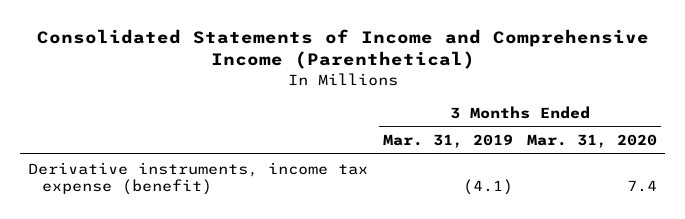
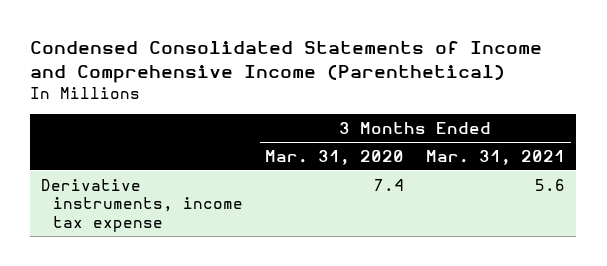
- Consolidated Statements of Income and Comprehensive Income (Parenthetical)
+ Condensed Consolidated Statements of Income and Comprehensive Income (Parenthetical)
- | 3 Months Ended Mar. 31, 2019 | 3 Months Ended Mar. 31, 2020
+ | 3 Months Ended Mar. 31, 2020 | 3 Months Ended Mar. 31, 2021
- Derivative instruments, income tax expense (benefit) | (4.1) | 7.4
+ Derivative instruments, income tax expense | 7.4 | 5.6

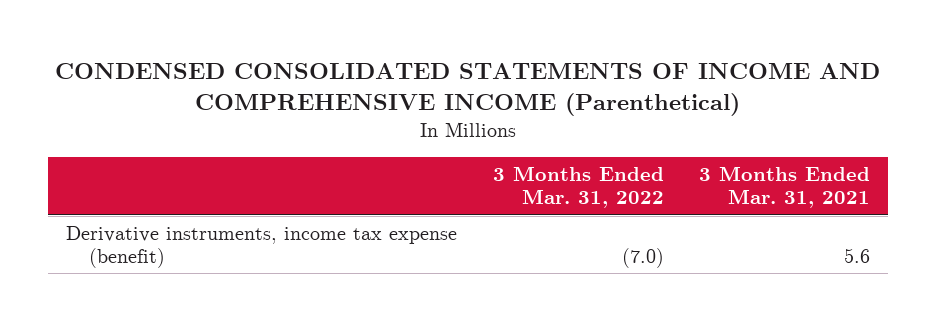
- Condensed Consolidated Statements of Income and Comprehensive Income (Parenthetical)
+ CONDENSED CONSOLIDATED STATEMENTS OF INCOME AND COMPREHENSIVE INCOME (Parenthetical)
- | 3 Months Ended Mar. 31, 2020 | 3 Months Ended Mar. 31, 2021
+ | 3 Months Ended Mar. 31, 2022 | 3 Months Ended Mar. 31, 2021
- Derivative instruments, income tax expense | 7.4 | 5.6
+ Derivative instruments, income tax expense (benefit) | (7.0) | 5.6

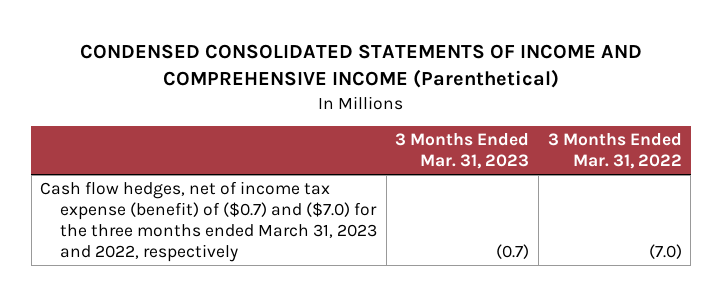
- | 3 Months Ended Mar. 31, 2022 | 3 Months Ended Mar. 31, 2021
+ | 3 Months Ended Mar. 31, 2023 | 3 Months Ended Mar. 31, 2022
- Derivative instruments, income tax expense (benefit) | (7.0) | 5.6
+ Cash flow hedges, net of income tax expense (benefit) of ($0.7) and ($7.0) for the three months ended March 31, 2023 and 2022, respectively | (0.7) | (7.0)

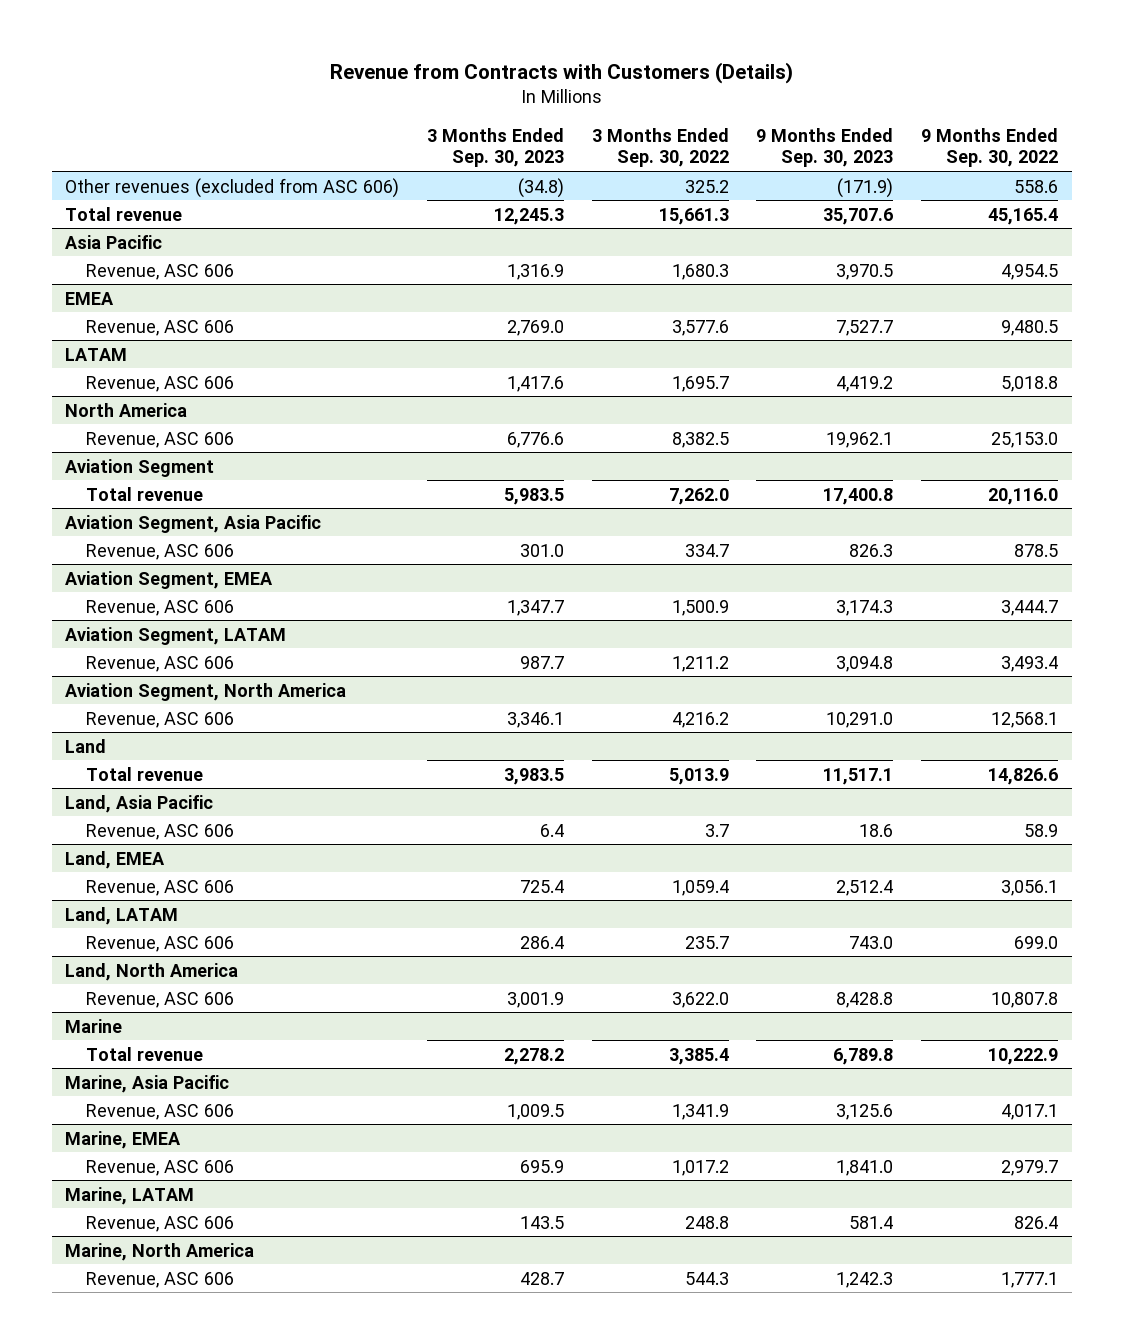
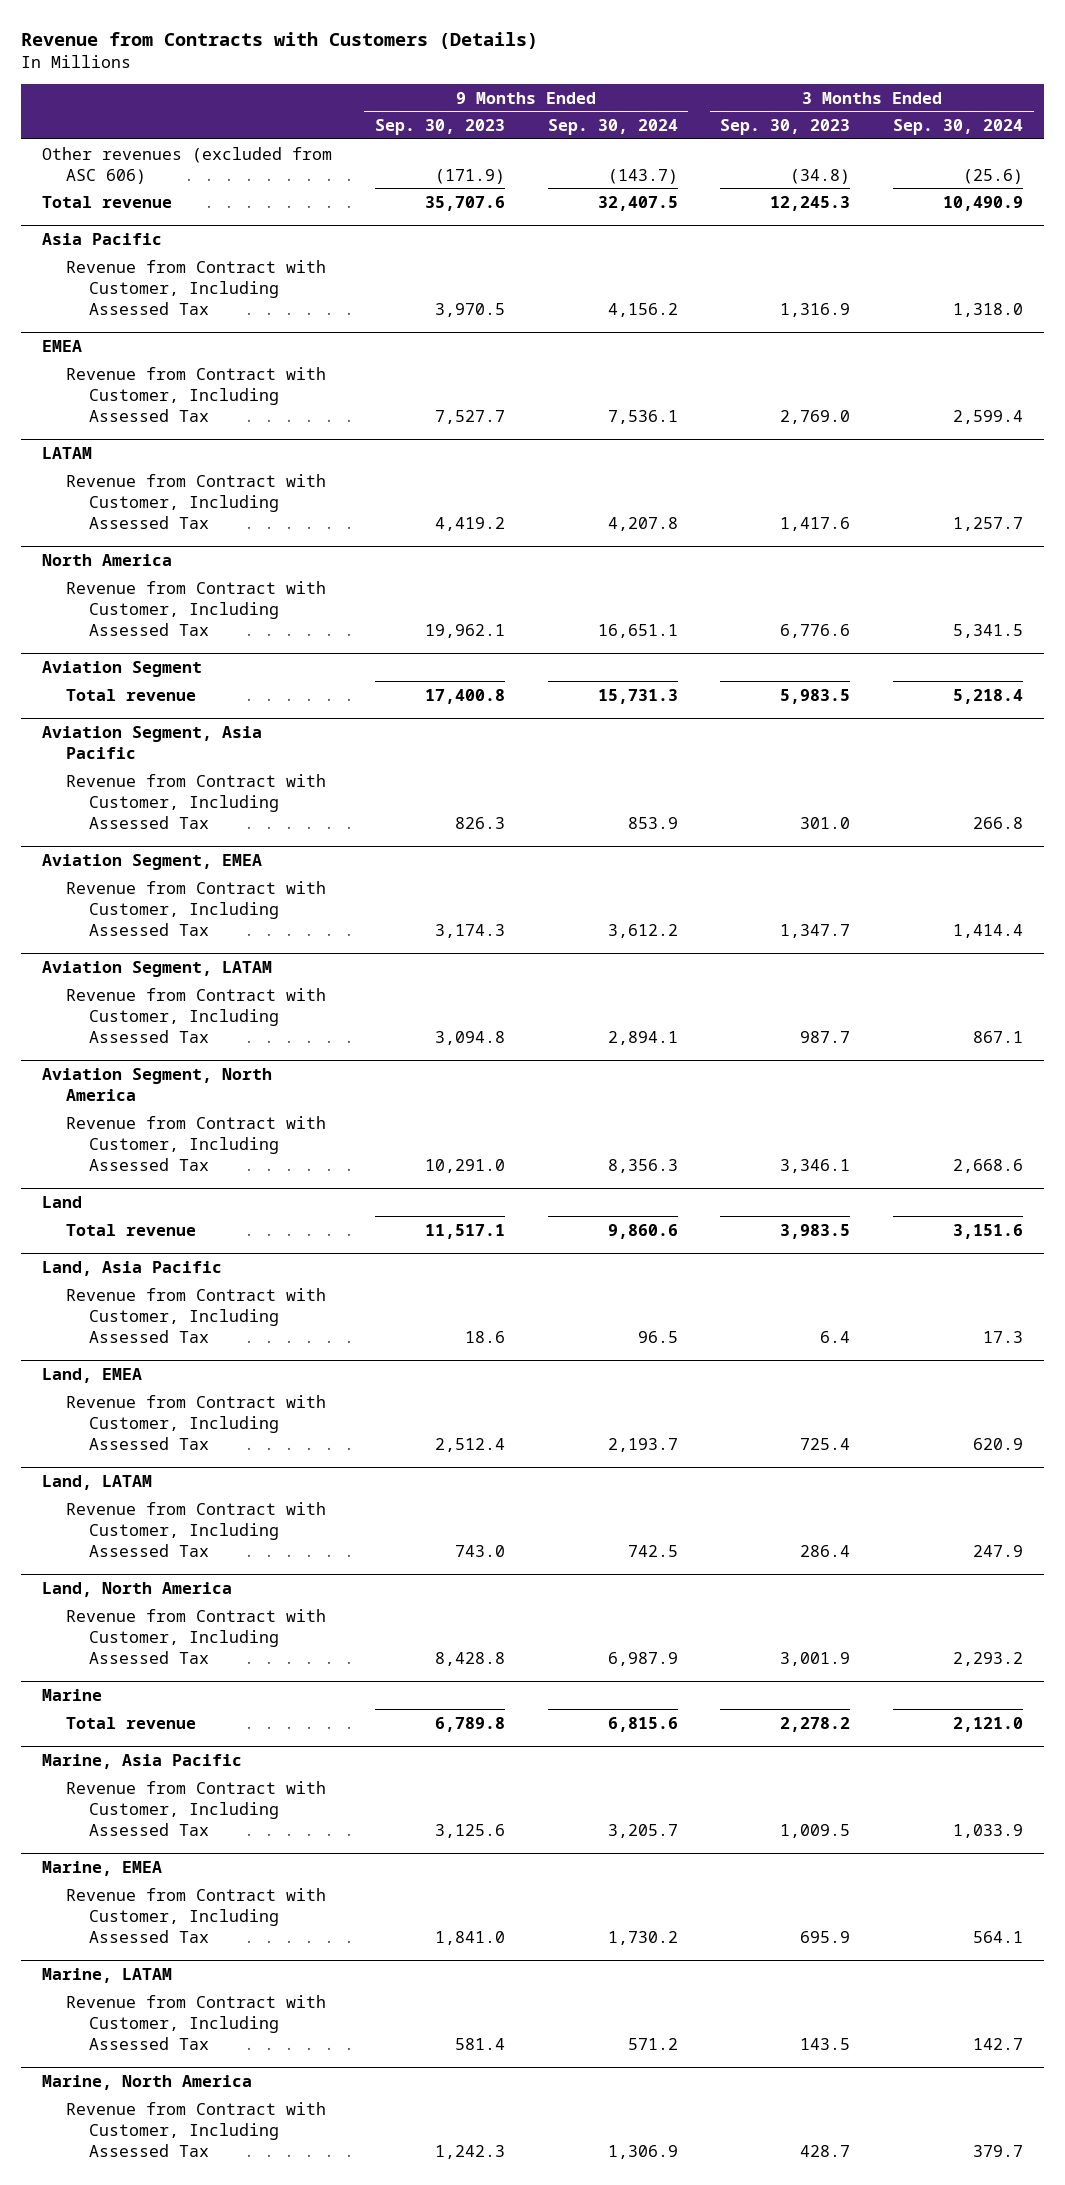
- | 3 Months Ended Sep. 30, 2023 | 3 Months Ended Sep. 30, 2022 | 9 Months Ended Sep. 30, 2023 | 9 Months Ended Sep. 30, 2022
+ | 9 Months Ended Sep. 30, 2023 | 9 Months Ended Sep. 30, 2024 | 3 Months Ended Sep. 30, 2023 | 3 Months Ended Sep. 30, 2024
@ Asia Pacific
- Revenue, ASC 606 | 1,316.9 | 1,680.3 | 3,970.5 | 4,954.5
+ Revenue from Contract with Customer, Including Assessed Tax | 3,970.5 | 4,156.2 | 1,316.9 | 1,318.0
@ EMEA
- Revenue, ASC 606 | 2,769.0 | 3,577.6 | 7,527.7 | 9,480.5
+ Revenue from Contract with Customer, Including Assessed Tax | 7,527.7 | 7,536.1 | 2,769.0 | 2,599.4
@ LATAM
- Revenue, ASC 606 | 1,417.6 | 1,695.7 | 4,419.2 | 5,018.8
+ Revenue from Contract with Customer, Including Assessed Tax | 4,419.2 | 4,207.8 | 1,417.6 | 1,257.7
@ North America
- Revenue, ASC 606 | 6,776.6 | 8,382.5 | 19,962.1 | 25,153.0
+ Revenue from Contract with Customer, Including Assessed Tax | 19,962.1 | 16,651.1 | 6,776.6 | 5,341.5
@ Aviation Segment, Asia Pacific
- Revenue, ASC 606 | 301.0 | 334.7 | 826.3 | 878.5
+ Revenue from Contract with Customer, Including Assessed Tax | 826.3 | 853.9 | 301.0 | 266.8
@ Aviation Segment, EMEA
- Revenue, ASC 606 | 1,347.7 | 1,500.9 | 3,174.3 | 3,444.7
+ Revenue from Contract with Customer, Including Assessed Tax | 3,174.3 | 3,612.2 | 1,347.7 | 1,414.4
@ Aviation Segment, LATAM
- Revenue, ASC 606 | 987.7 | 1,211.2 | 3,094.8 | 3,493.4
+ Revenue from Contract with Customer, Including Assessed Tax | 3,094.8 | 2,894.1 | 987.7 | 867.1
@ Aviation Segment, North America
- Revenue, ASC 606 | 3,346.1 | 4,216.2 | 10,291.0 | 12,568.1
+ Revenue from Contract with Customer, Including Assessed Tax | 10,291.0 | 8,356.3 | 3,346.1 | 2,668.6
@ Land, Asia Pacific
- Revenue, ASC 606 | 6.4 | 3.7 | 18.6 | 58.9
+ Revenue from Contract with Customer, Including Assessed Tax | 18.6 | 96.5 | 6.4 | 17.3
@ Land, EMEA
- Revenue, ASC 606 | 725.4 | 1,059.4 | 2,512.4 | 3,056.1
+ Revenue from Contract with Customer, Including Assessed Tax | 2,512.4 | 2,193.7 | 725.4 | 620.9
@ Land, LATAM
- Revenue, ASC 606 | 286.4 | 235.7 | 743.0 | 699.0
+ Revenue from Contract with Customer, Including Assessed Tax | 743.0 | 742.5 | 286.4 | 247.9
@ Land, North America
- Revenue, ASC 606 | 3,001.9 | 3,622.0 | 8,428.8 | 10,807.8
+ Revenue from Contract with Customer, Including Assessed Tax | 8,428.8 | 6,987.9 | 3,001.9 | 2,293.2
@ Marine, Asia Pacific
- Revenue, ASC 606 | 1,009.5 | 1,341.9 | 3,125.6 | 4,017.1
+ Revenue from Contract with Customer, Including Assessed Tax | 3,125.6 | 3,205.7 | 1,009.5 | 1,033.9
@ Marine, EMEA
- Revenue, ASC 606 | 695.9 | 1,017.2 | 1,841.0 | 2,979.7
+ Revenue from Contract with Customer, Including Assessed Tax | 1,841.0 | 1,730.2 | 695.9 | 564.1
@ Marine, LATAM
- Revenue, ASC 606 | 143.5 | 248.8 | 581.4 | 826.4
+ Revenue from Contract with Customer, Including Assessed Tax | 581.4 | 571.2 | 143.5 | 142.7
@ Marine, North America
- Revenue, ASC 606 | 428.7 | 544.3 | 1,242.3 | 1,777.1
+ Revenue from Contract with Customer, Including Assessed Tax | 1,242.3 | 1,306.9 | 428.7 | 379.7

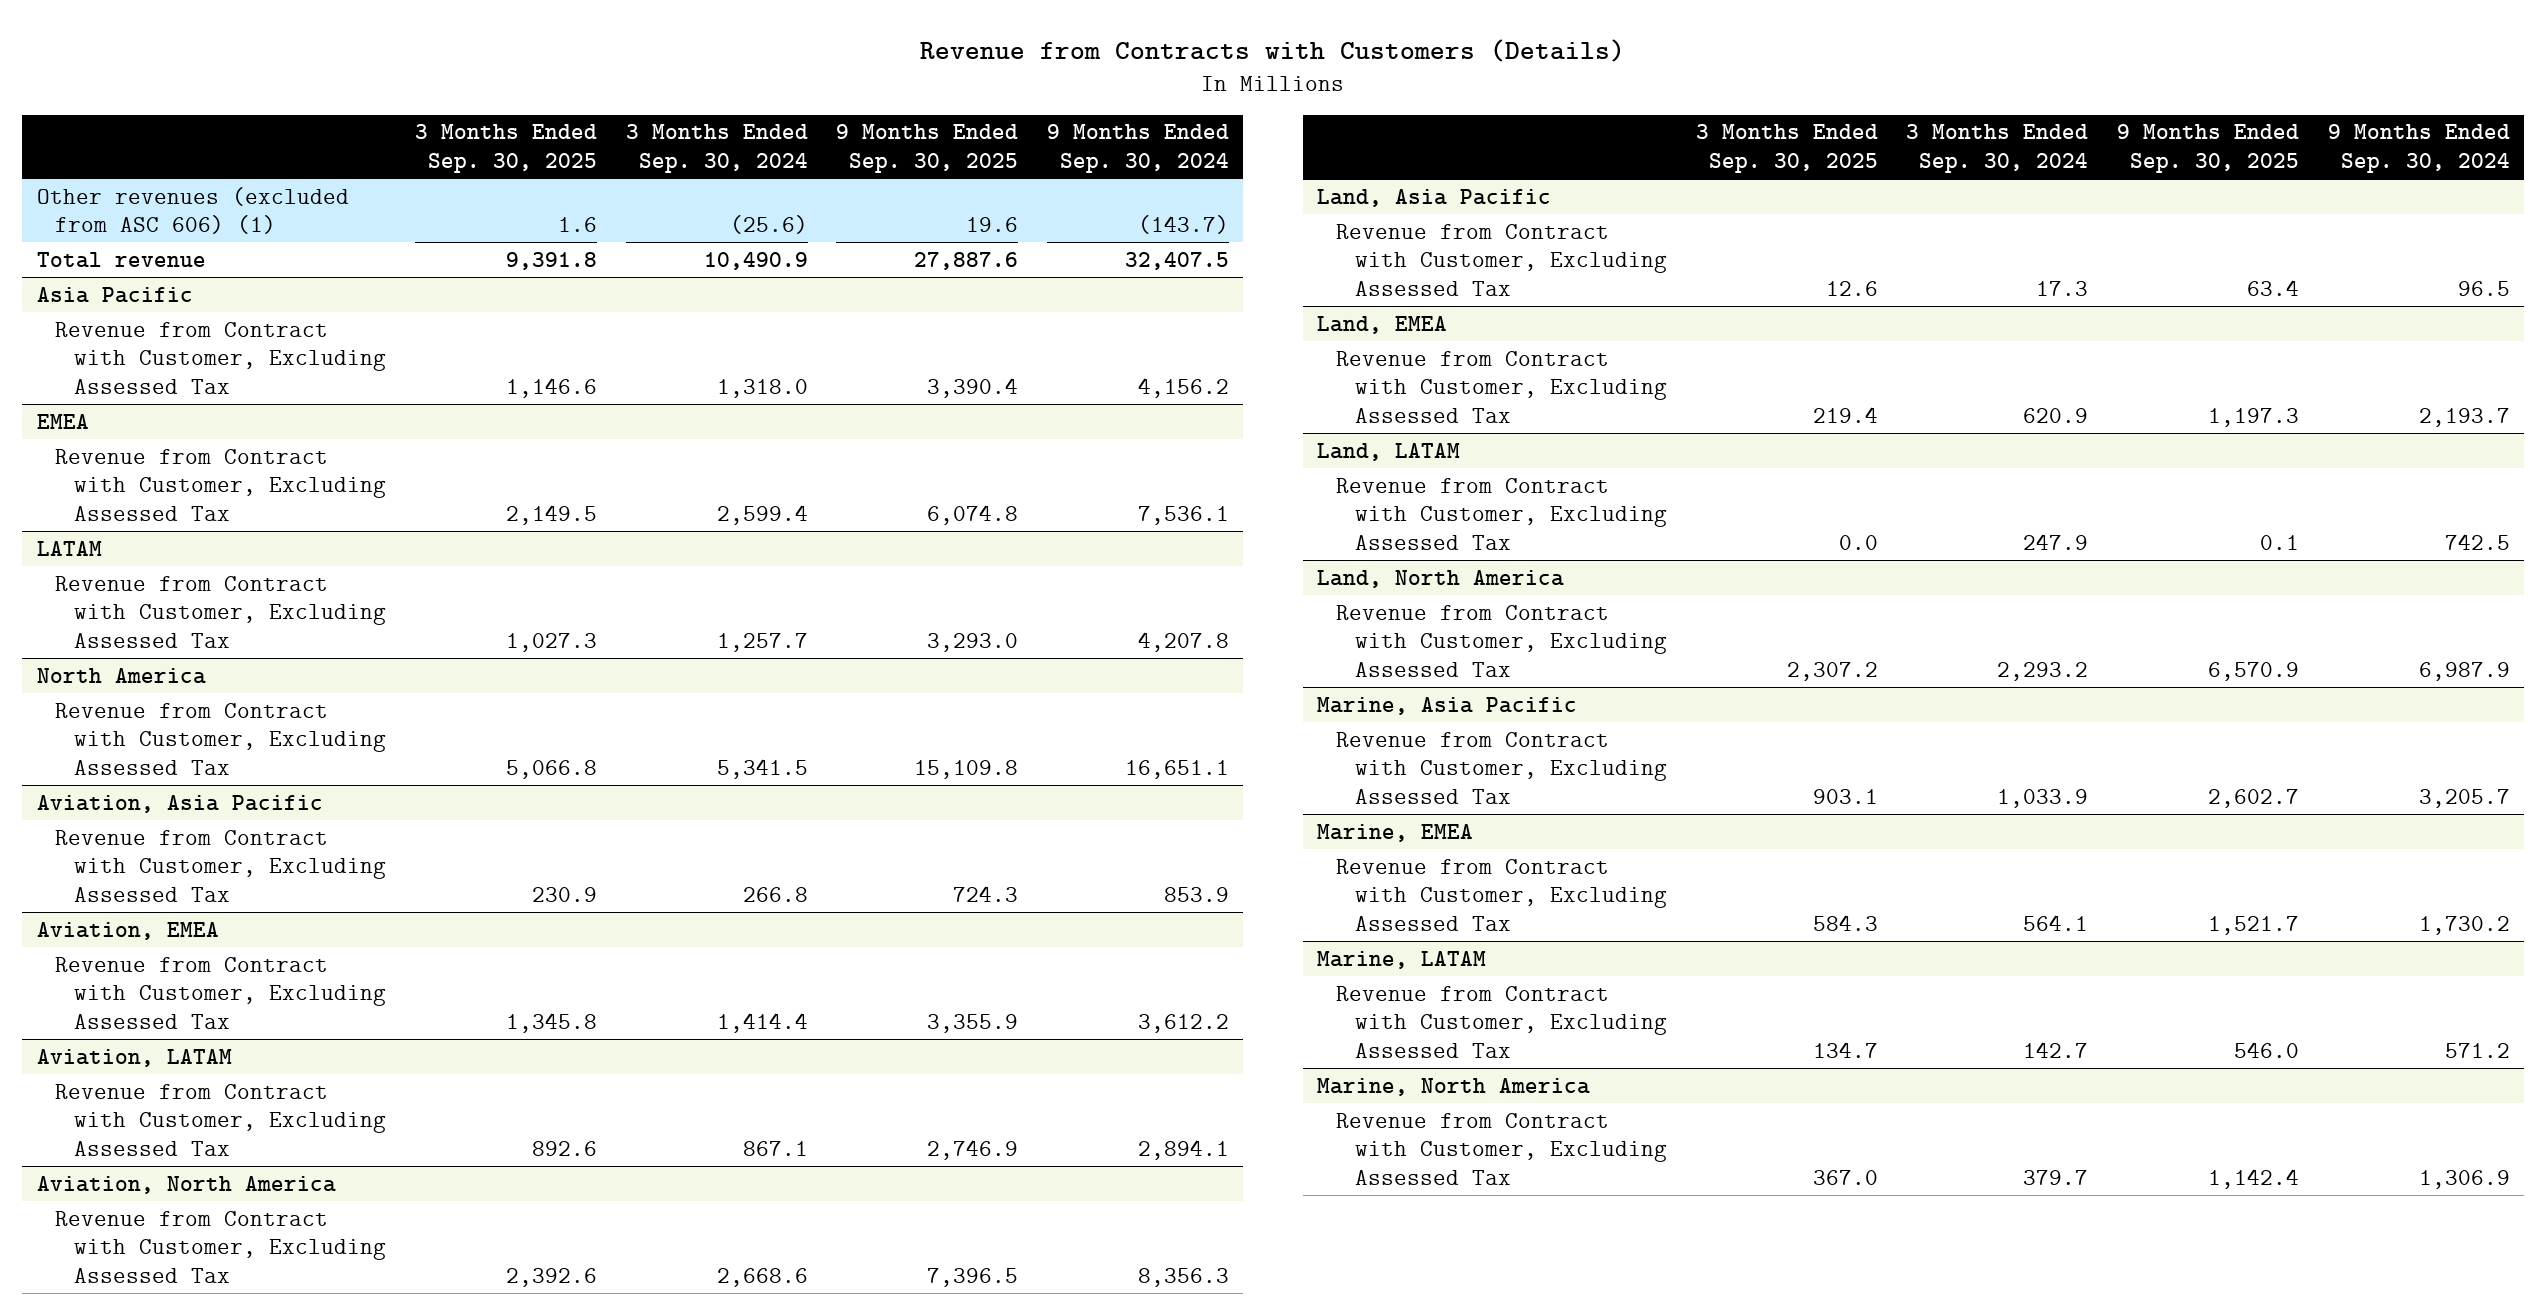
- | 9 Months Ended Sep. 30, 2023 | 9 Months Ended Sep. 30, 2024 | 3 Months Ended Sep. 30, 2023 | 3 Months Ended Sep. 30, 2024
+ | 3 Months Ended Sep. 30, 2025 | 3 Months Ended Sep. 30, 2024 | 9 Months Ended Sep. 30, 2025 | 9 Months Ended Sep. 30, 2024
- Other revenues (excluded from ASC 606) | (171.9) | (143.7) | (34.8) | (25.6)
+ Other revenues (excluded from ASC 606) (1) | 1.6 | (25.6) | 19.6 | (143.7)
@ Asia Pacific
- Revenue from Contract with Customer, Including Assessed Tax | 3,970.5 | 4,156.2 | 1,316.9 | 1,318.0
+ Revenue from Contract with Customer, Excluding Assessed Tax | 1,146.6 | 1,318.0 | 3,390.4 | 4,156.2
@ EMEA
- Revenue from Contract with Customer, Including Assessed Tax | 7,527.7 | 7,536.1 | 2,769.0 | 2,599.4
+ Revenue from Contract with Customer, Excluding Assessed Tax | 2,149.5 | 2,599.4 | 6,074.8 | 7,536.1
@ LATAM
- Revenue from Contract with Customer, Including Assessed Tax | 4,419.2 | 4,207.8 | 1,417.6 | 1,257.7
+ Revenue from Contract with Customer, Excluding Assessed Tax | 1,027.3 | 1,257.7 | 3,293.0 | 4,207.8
@ North America
- Revenue from Contract with Customer, Including Assessed Tax | 19,962.1 | 16,651.1 | 6,776.6 | 5,341.5
- Aviation Segment
- Total revenue | 17,400.8 | 15,731.3 | 5,983.5 | 5,218.4
- Aviation Segment, Asia Pacific
- Revenue from Contract with Customer, Including Assessed Tax | 826.3 | 853.9 | 301.0 | 266.8
- Aviation Segment, EMEA
- Revenue from Contract with Customer, Including Assessed Tax | 3,174.3 | 3,612.2 | 1,347.7 | 1,414.4
- Aviation Segment, LATAM
- Revenue from Contract with Customer, Including Assessed Tax | 3,094.8 | 2,894.1 | 987.7 | 867.1
- Aviation Segment, North America
- Revenue from Contract with Customer, Including Assessed Tax | 10,291.0 | 8,356.3 | 3,346.1 | 2,668.6
- Land
- Total revenue | 11,517.1 | 9,860.6 | 3,983.5 | 3,151.6
@ North America
+ Revenue from Contract with Customer, Excluding Assessed Tax | 5,066.8 | 5,341.5 | 15,109.8 | 16,651.1
+ Aviation, Asia Pacific
+ Revenue from Contract with Customer, Excluding Assessed Tax | 230.9 | 266.8 | 724.3 | 853.9
+ Aviation, EMEA
+ Revenue from Contract with Customer, Excluding Assessed Tax | 1,345.8 | 1,414.4 | 3,355.9 | 3,612.2
+ Aviation, LATAM
+ Revenue from Contract with Customer, Excluding Assessed Tax | 892.6 | 867.1 | 2,746.9 | 2,894.1
+ Aviation, North America
+ Revenue from Contract with Customer, Excluding Assessed Tax | 2,392.6 | 2,668.6 | 7,396.5 | 8,356.3
@ Land, Asia Pacific
- Revenue from Contract with Customer, Including Assessed Tax | 18.6 | 96.5 | 6.4 | 17.3
+ Revenue from Contract with Customer, Excluding Assessed Tax | 12.6 | 17.3 | 63.4 | 96.5
@ Land, EMEA
- Revenue from Contract with Customer, Including Assessed Tax | 2,512.4 | 2,193.7 | 725.4 | 620.9
+ Revenue from Contract with Customer, Excluding Assessed Tax | 219.4 | 620.9 | 1,197.3 | 2,193.7
@ Land, LATAM
- Revenue from Contract with Customer, Including Assessed Tax | 743.0 | 742.5 | 286.4 | 247.9
+ Revenue from Contract with Customer, Excluding Assessed Tax | 0.0 | 247.9 | 0.1 | 742.5
@ Land, North America
- Revenue from Contract with Customer, Including Assessed Tax | 8,428.8 | 6,987.9 | 3,001.9 | 2,293.2
- Marine
- Total revenue | 6,789.8 | 6,815.6 | 2,278.2 | 2,121.0
@ Land, North America
+ Revenue from Contract with Customer, Excluding Assessed Tax | 2,307.2 | 2,293.2 | 6,570.9 | 6,987.9
@ Marine, Asia Pacific
- Revenue from Contract with Customer, Including Assessed Tax | 3,125.6 | 3,205.7 | 1,009.5 | 1,033.9
+ Revenue from Contract with Customer, Excluding Assessed Tax | 903.1 | 1,033.9 | 2,602.7 | 3,205.7
@ Marine, EMEA
- Revenue from Contract with Customer, Including Assessed Tax | 1,841.0 | 1,730.2 | 695.9 | 564.1
+ Revenue from Contract with Customer, Excluding Assessed Tax | 584.3 | 564.1 | 1,521.7 | 1,730.2
@ Marine, LATAM
- Revenue from Contract with Customer, Including Assessed Tax | 581.4 | 571.2 | 143.5 | 142.7
+ Revenue from Contract with Customer, Excluding Assessed Tax | 134.7 | 142.7 | 546.0 | 571.2
@ Marine, North America
- Revenue from Contract with Customer, Including Assessed Tax | 1,242.3 | 1,306.9 | 428.7 | 379.7
+ Revenue from Contract with Customer, Excluding Assessed Tax | 367.0 | 379.7 | 1,142.4 | 1,306.9

